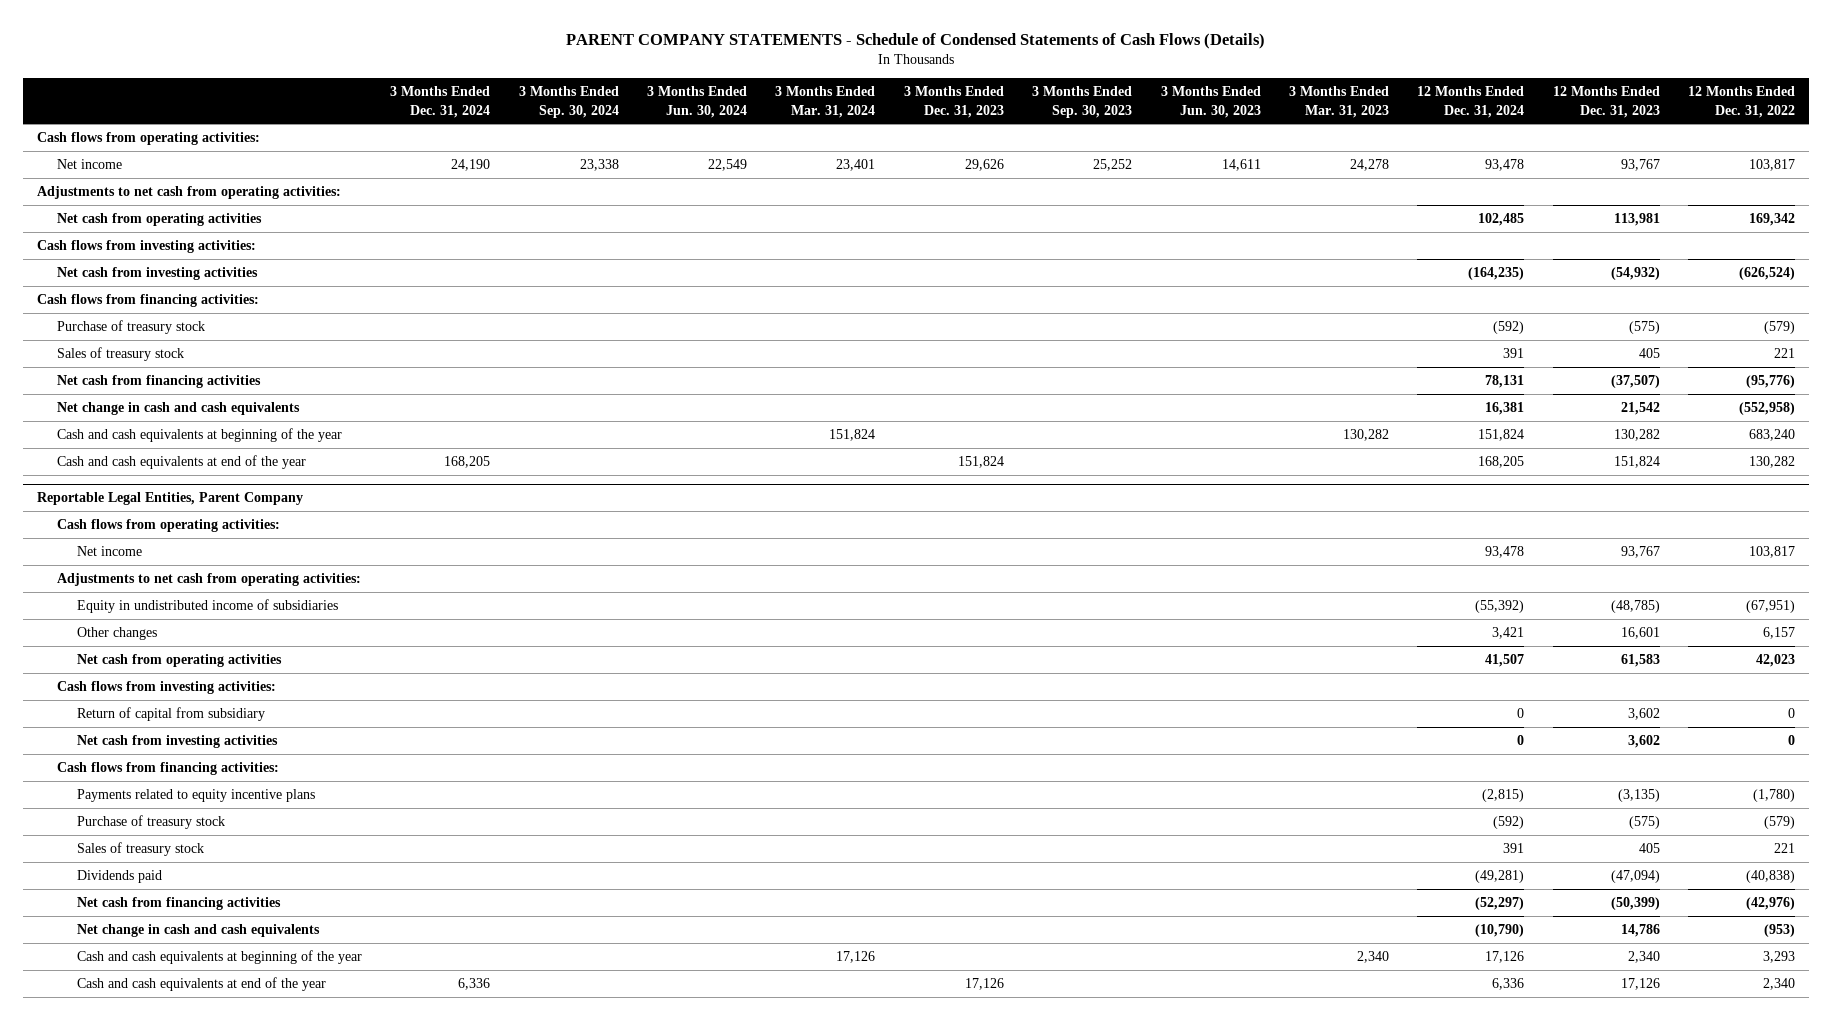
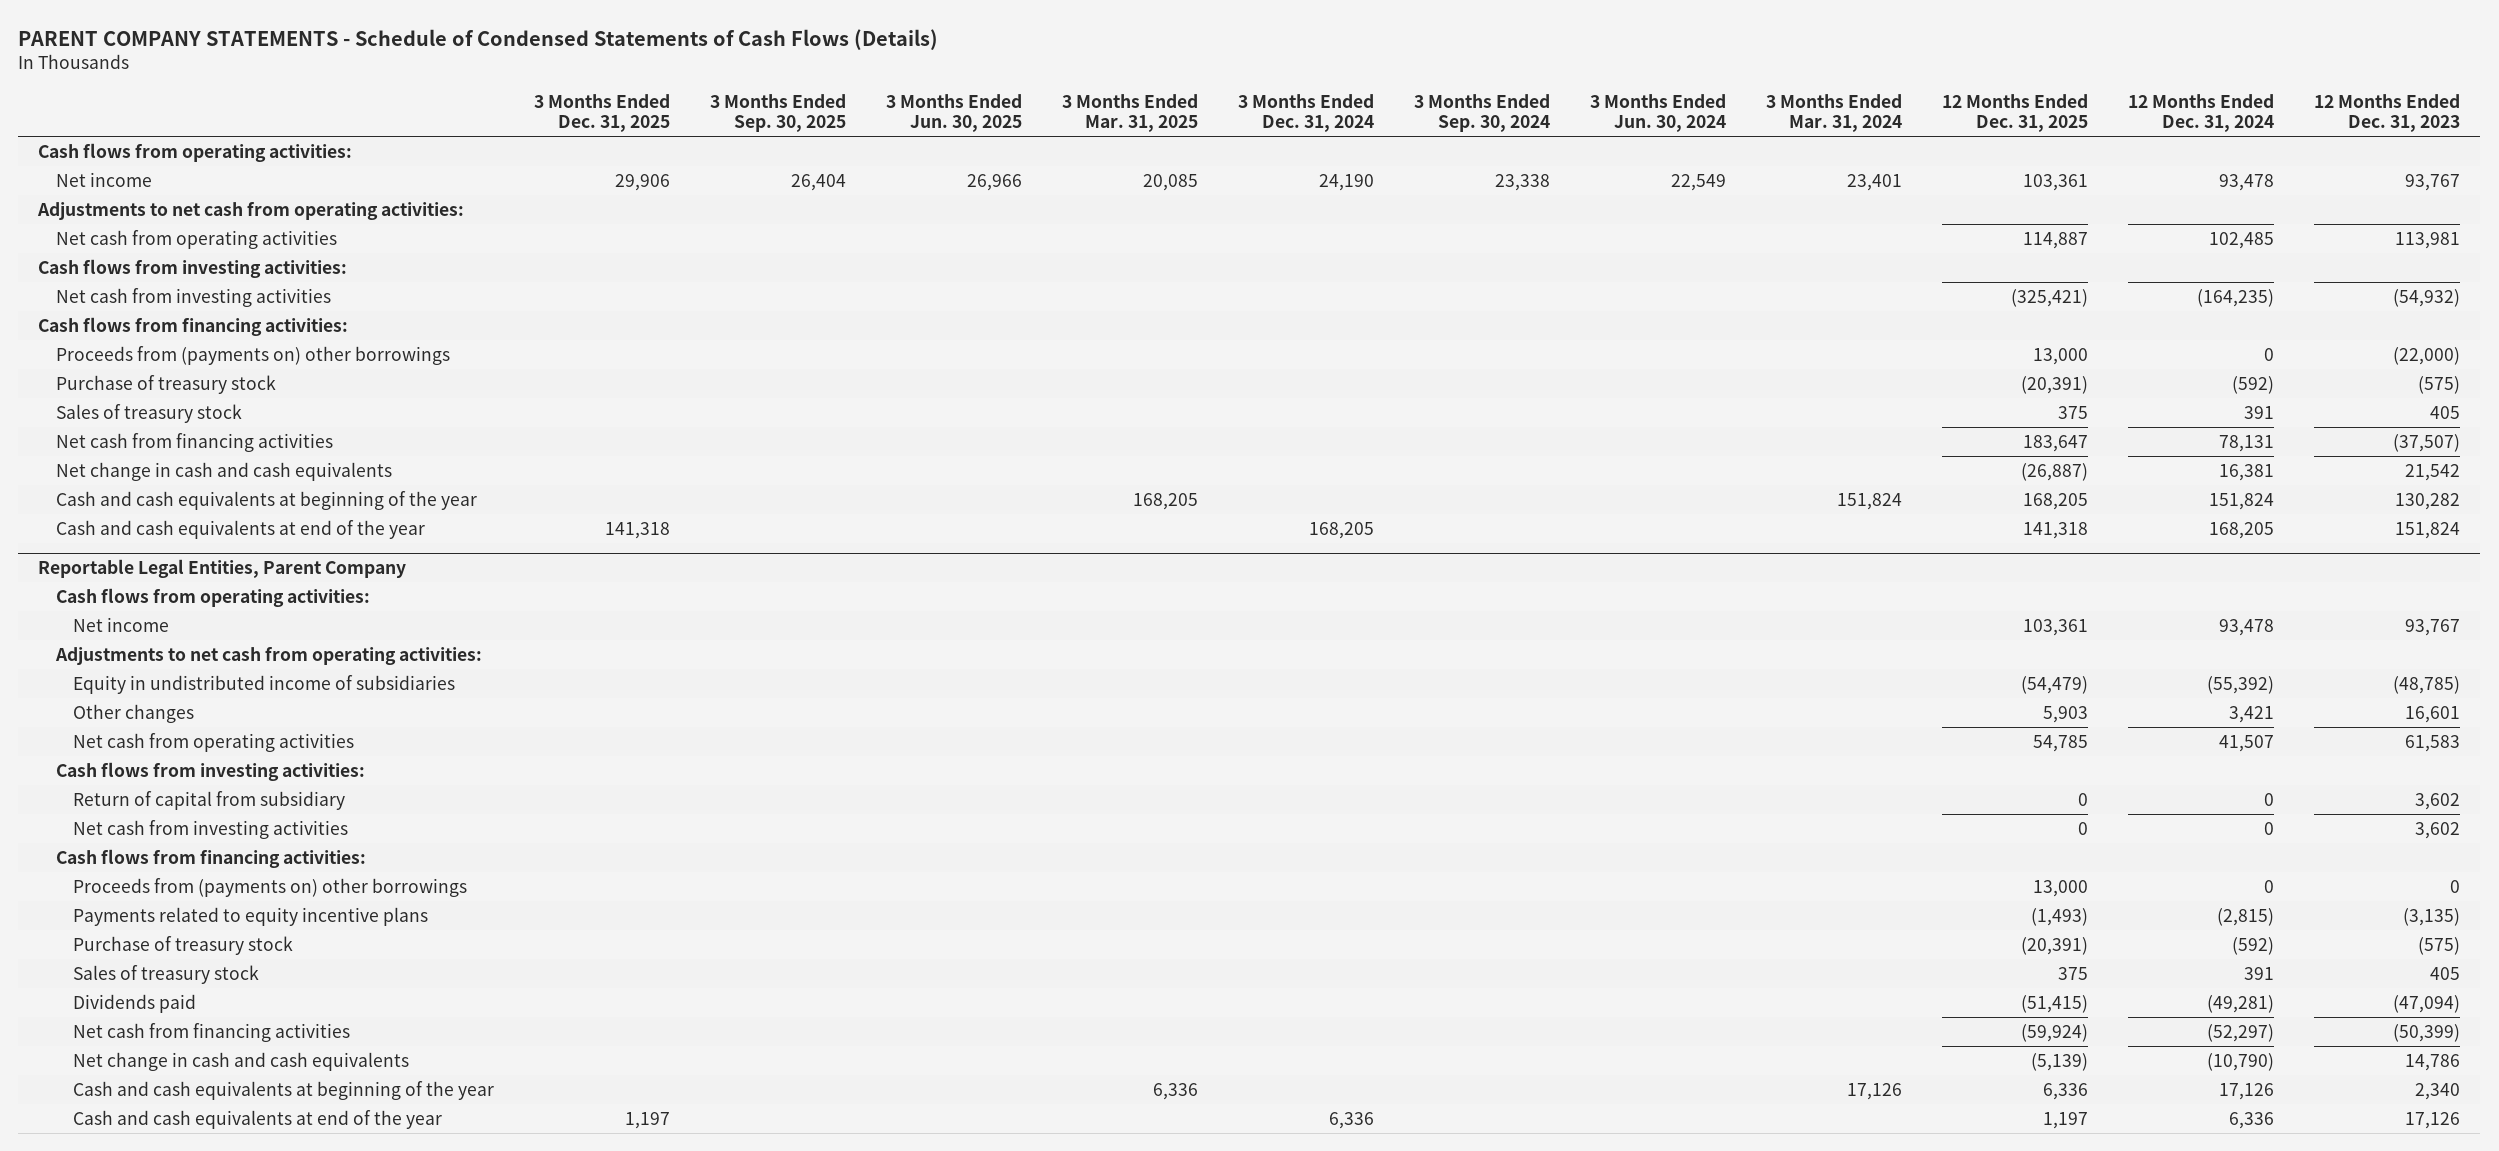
- | 3 Months Ended Dec. 31, 2024 | 3 Months Ended Sep. 30, 2024 | 3 Months Ended Jun. 30, 2024 | 3 Months Ended Mar. 31, 2024 | 3 Months Ended Dec. 31, 2023 | 3 Months Ended Sep. 30, 2023 | 3 Months Ended Jun. 30, 2023 | 3 Months Ended Mar. 31, 2023 | 12 Months Ended Dec. 31, 2024 | 12 Months Ended Dec. 31, 2023 | 12 Months Ended Dec. 31, 2022
+ | 3 Months Ended Dec. 31, 2025 | 3 Months Ended Sep. 30, 2025 | 3 Months Ended Jun. 30, 2025 | 3 Months Ended Mar. 31, 2025 | 3 Months Ended Dec. 31, 2024 | 3 Months Ended Sep. 30, 2024 | 3 Months Ended Jun. 30, 2024 | 3 Months Ended Mar. 31, 2024 | 12 Months Ended Dec. 31, 2025 | 12 Months Ended Dec. 31, 2024 | 12 Months Ended Dec. 31, 2023
+ Proceeds from (payments on) other borrowings | | | | | | | | | 13,000 | 0 | (22,000)
@ Reportable Legal Entities, Parent Company
+ Proceeds from (payments on) other borrowings | | | | | | | | | 13,000 | 0 | 0

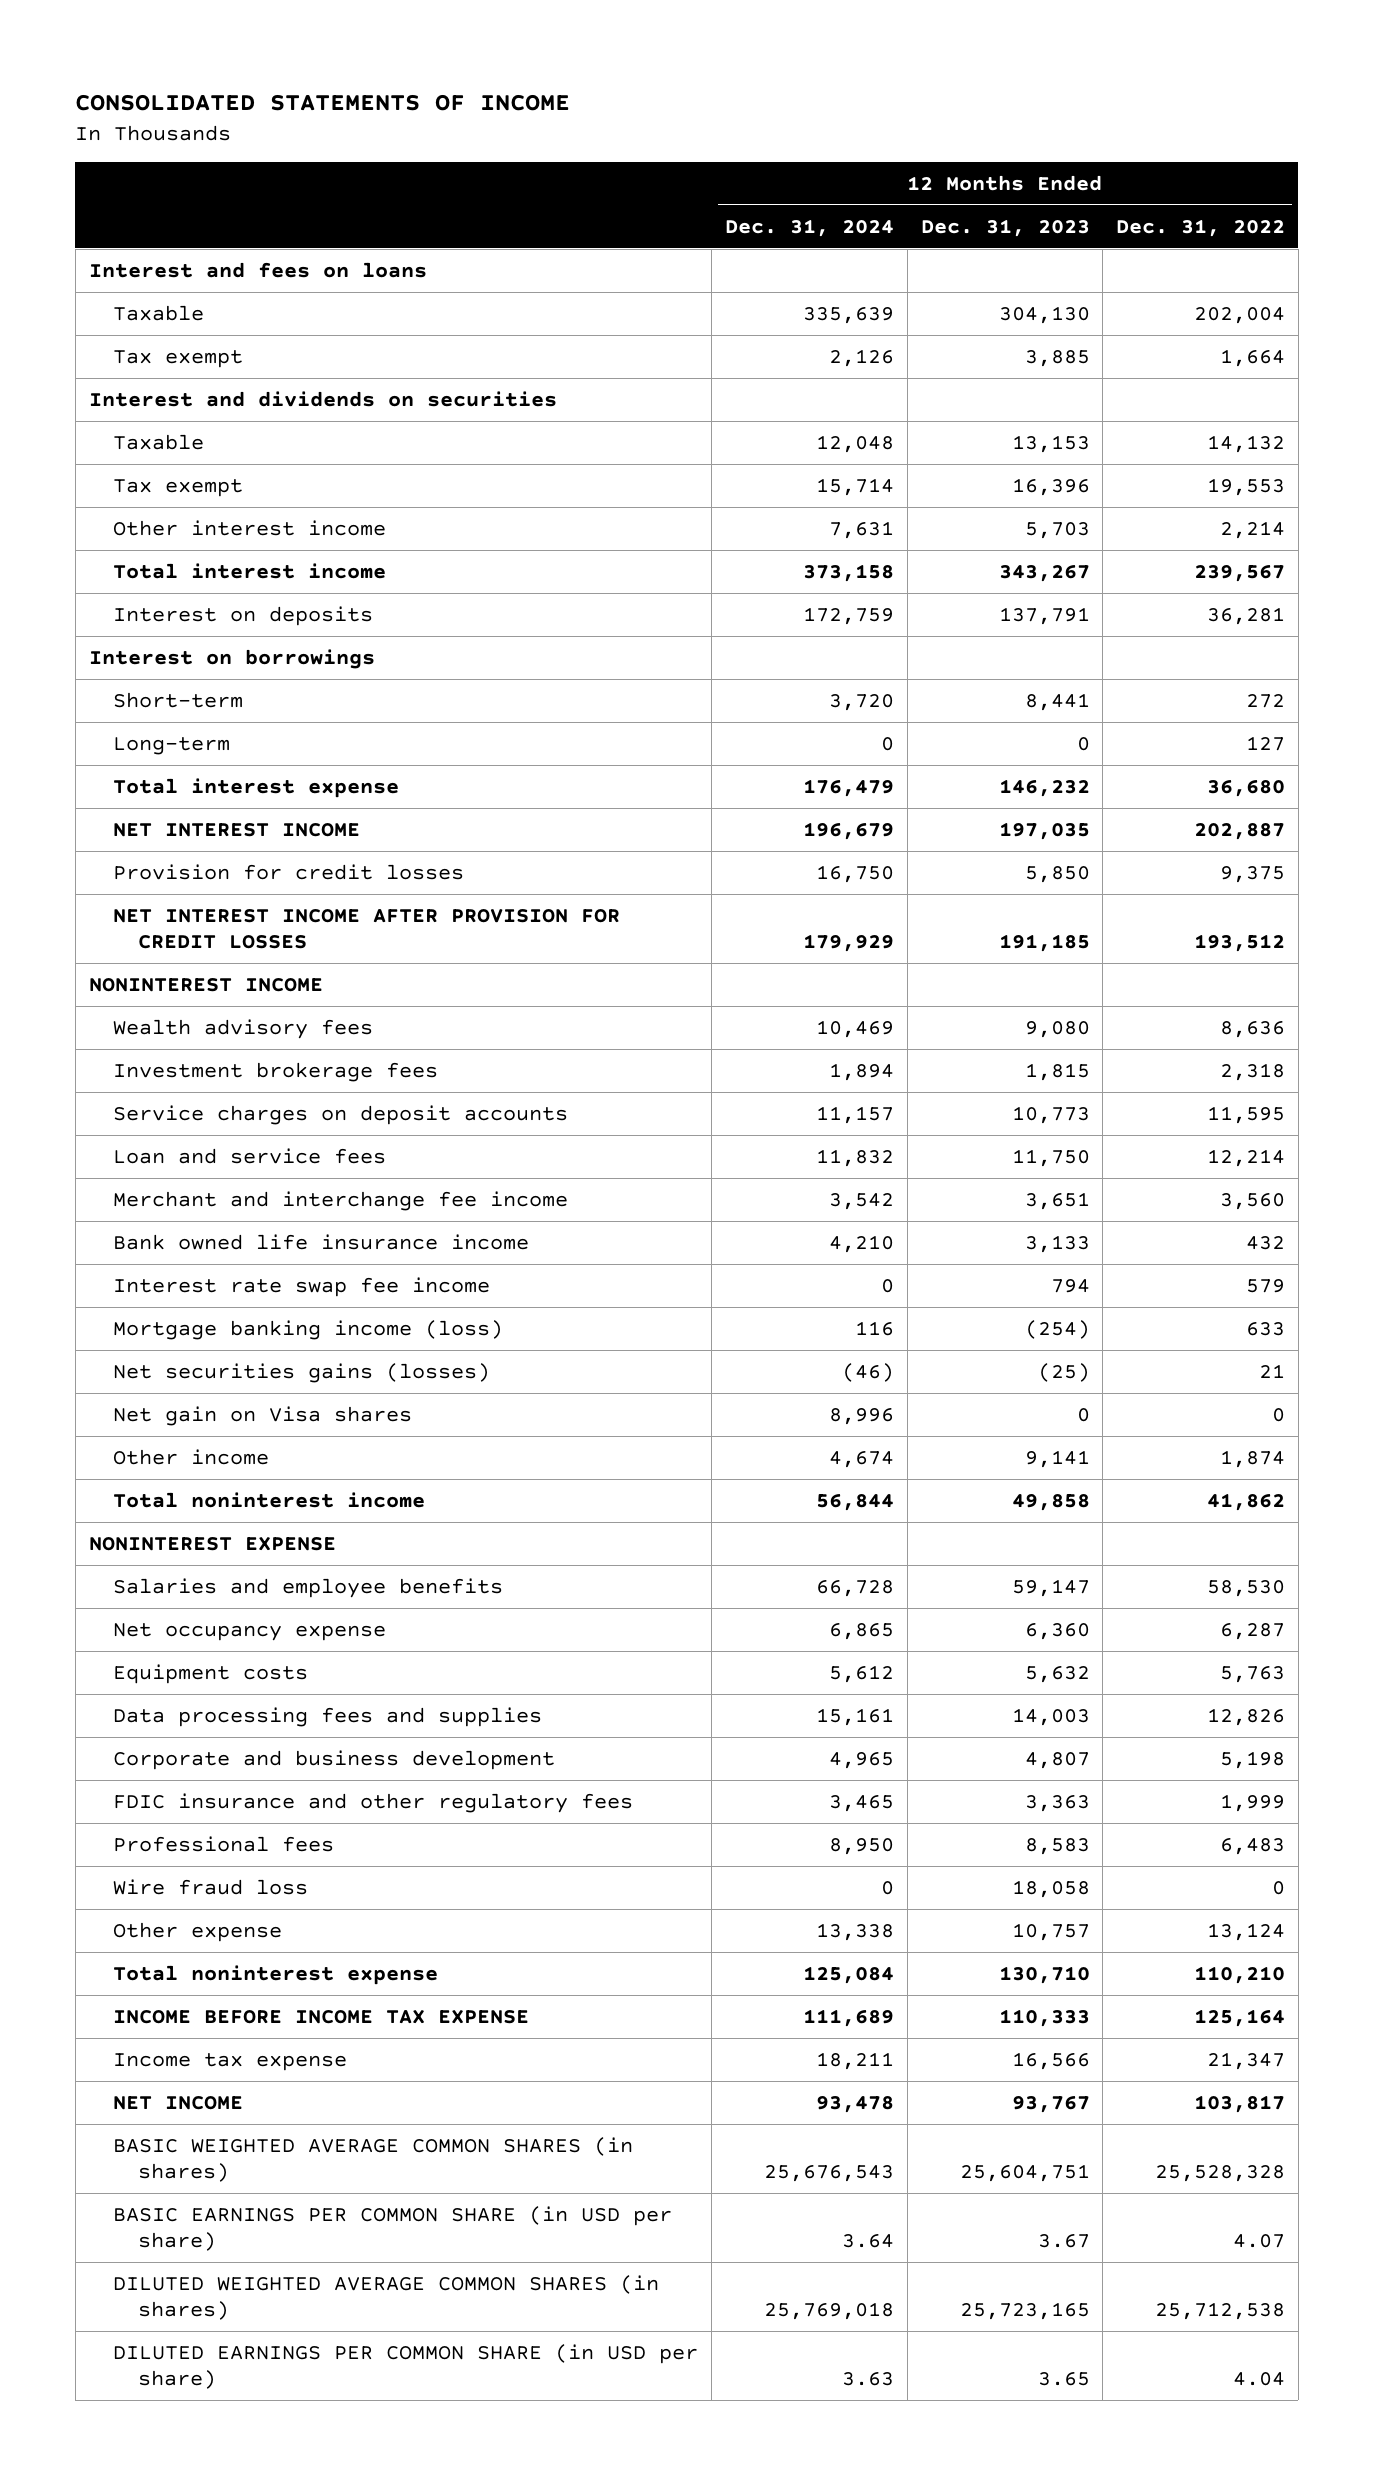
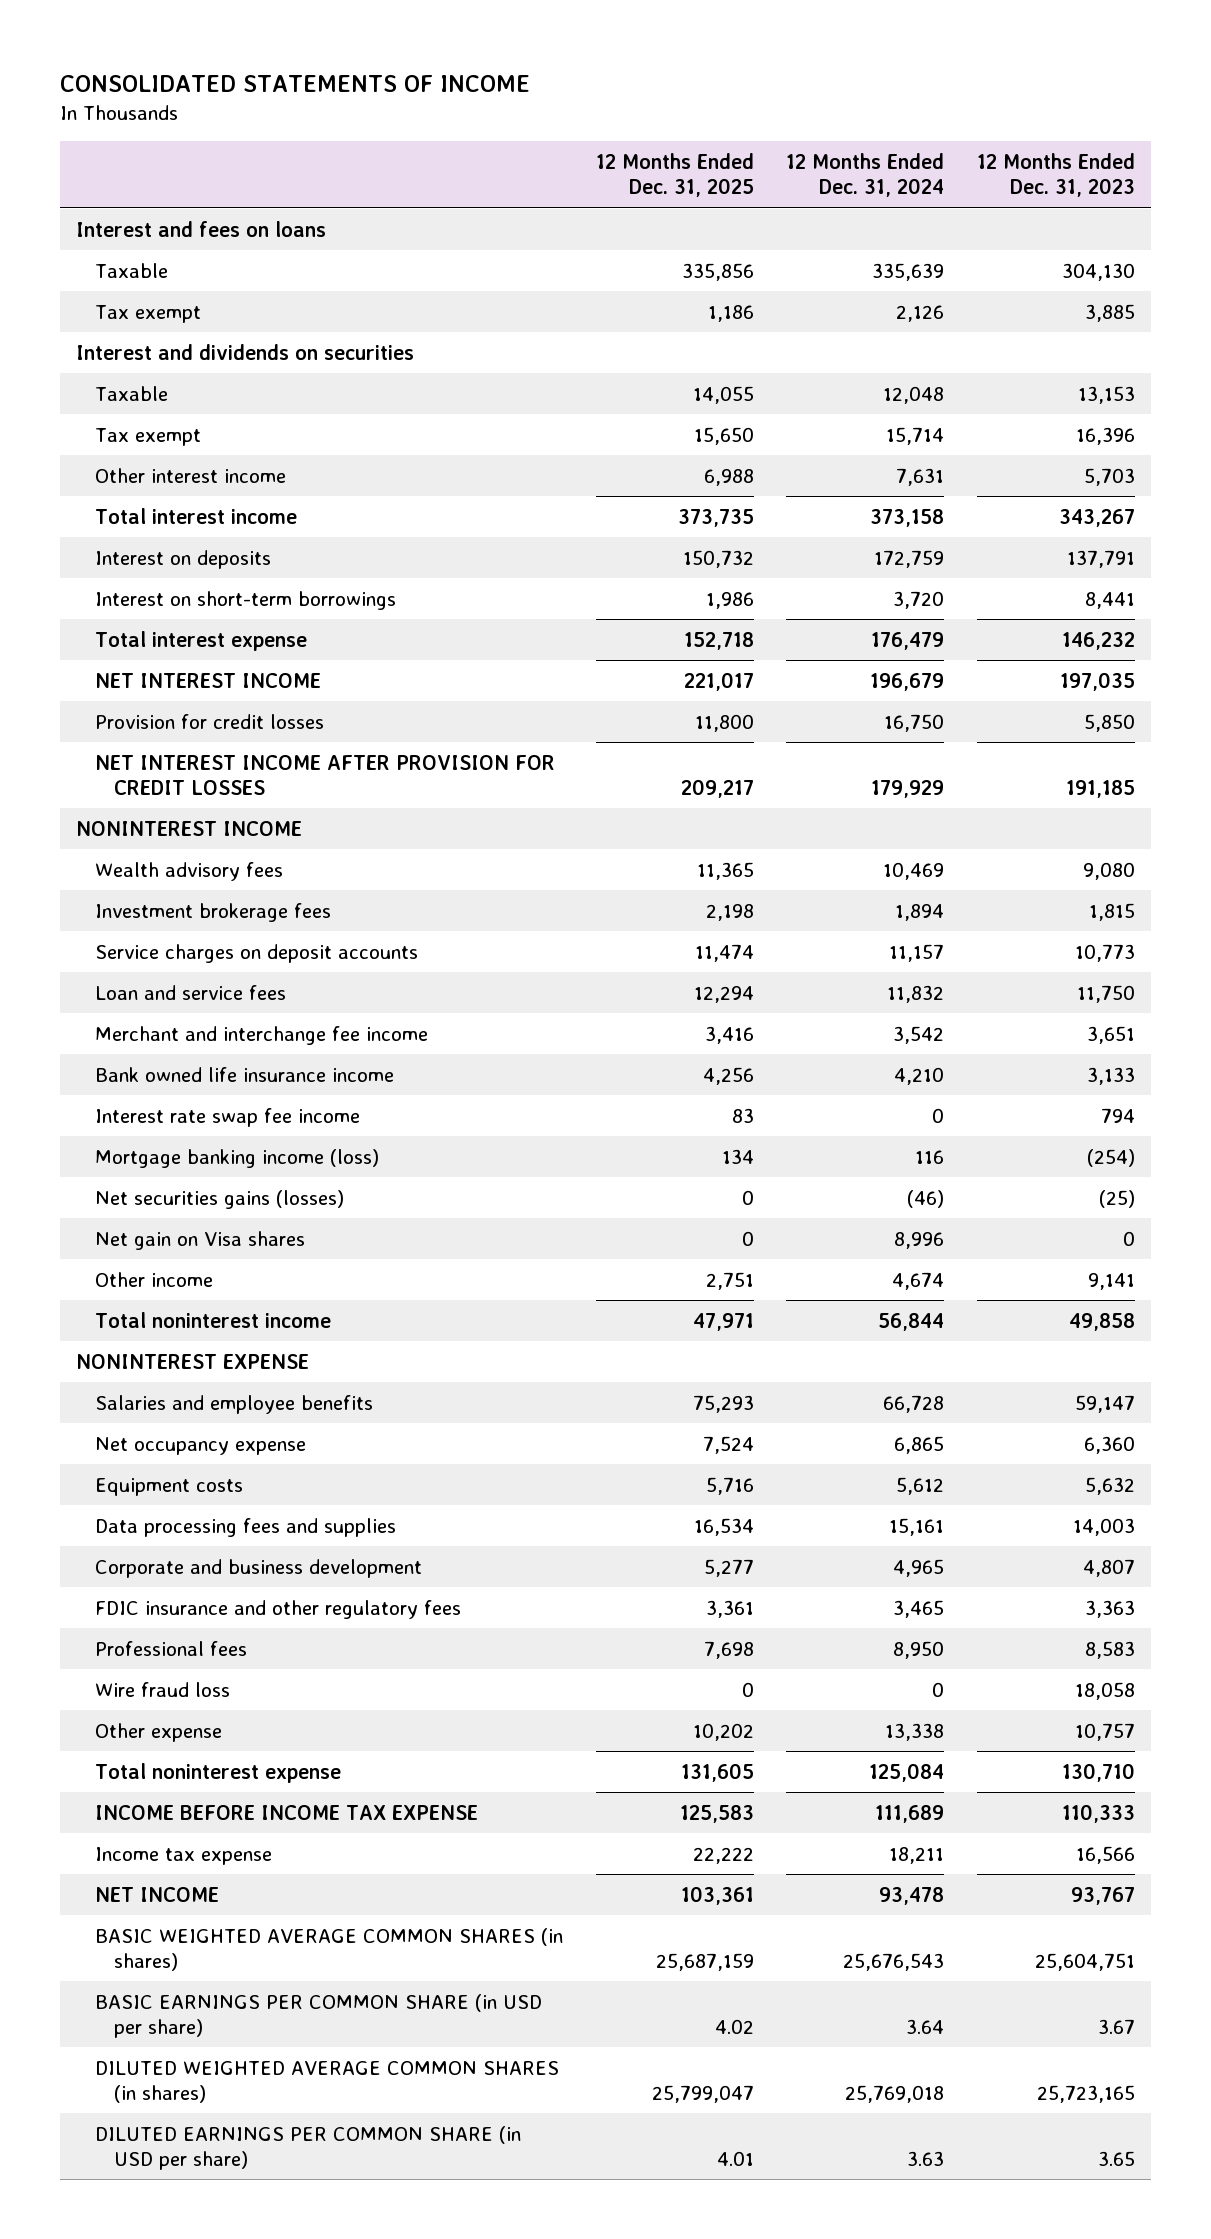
- | 12 Months Ended Dec. 31, 2024 | 12 Months Ended Dec. 31, 2023 | 12 Months Ended Dec. 31, 2022
+ | 12 Months Ended Dec. 31, 2025 | 12 Months Ended Dec. 31, 2024 | 12 Months Ended Dec. 31, 2023
- Interest on borrowings
- Short-term | 3,720 | 8,441 | 272
- Long-term | 0 | 0 | 127
+ Interest on short-term borrowings | 1,986 | 3,720 | 8,441

